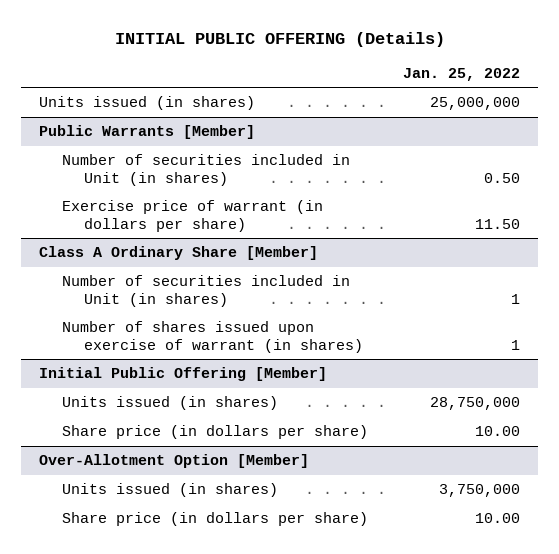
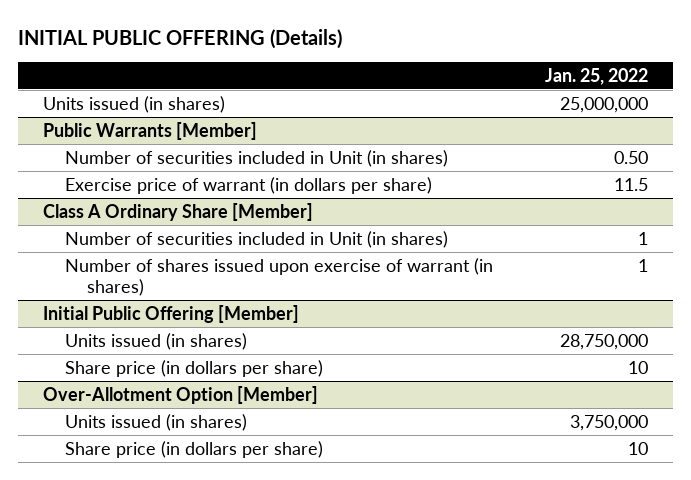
@ Public Warrants [Member]
- Exercise price of warrant (in dollars per share) | 11.50
+ Exercise price of warrant (in dollars per share) | 11.5
@ Initial Public Offering [Member]
- Share price (in dollars per share) | 10.00
+ Share price (in dollars per share) | 10
@ Over-Allotment Option [Member]
- Share price (in dollars per share) | 10.00
+ Share price (in dollars per share) | 10

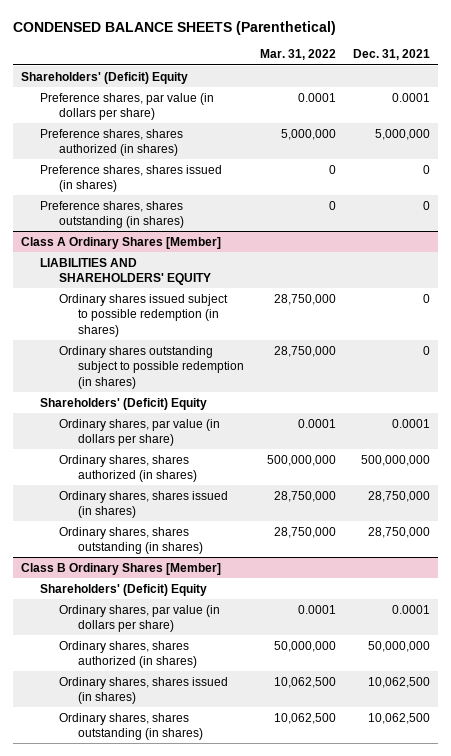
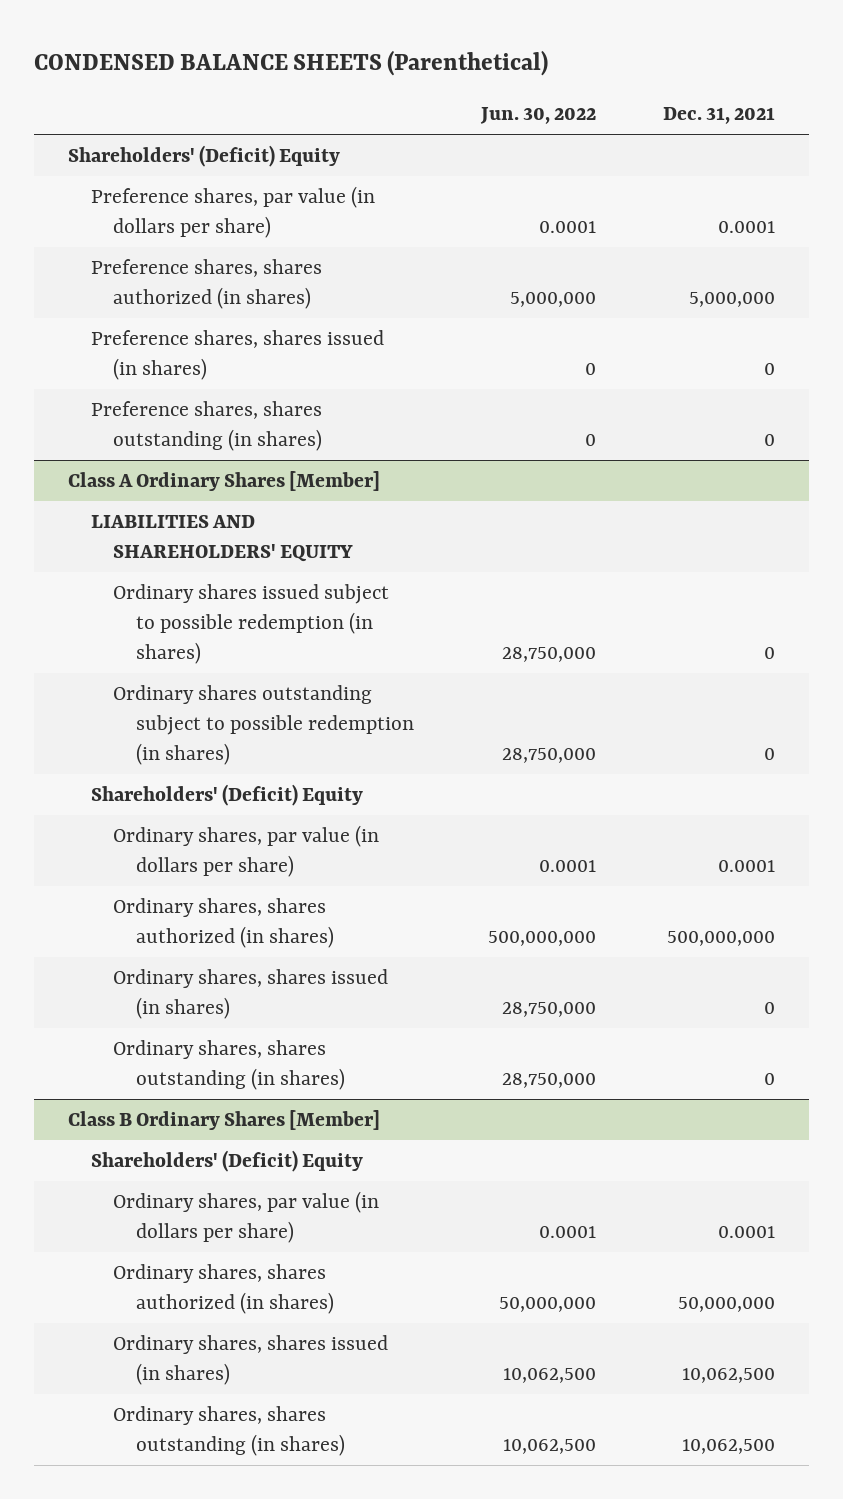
- | Mar. 31, 2022 | Dec. 31, 2021
+ | Jun. 30, 2022 | Dec. 31, 2021
@ Class A Ordinary Shares [Member]
- Ordinary shares, shares issued (in shares) | 28,750,000 | 28,750,000
- Ordinary shares, shares outstanding (in shares) | 28,750,000 | 28,750,000
+ Ordinary shares, shares issued (in shares) | 28,750,000 | 0
+ Ordinary shares, shares outstanding (in shares) | 28,750,000 | 0

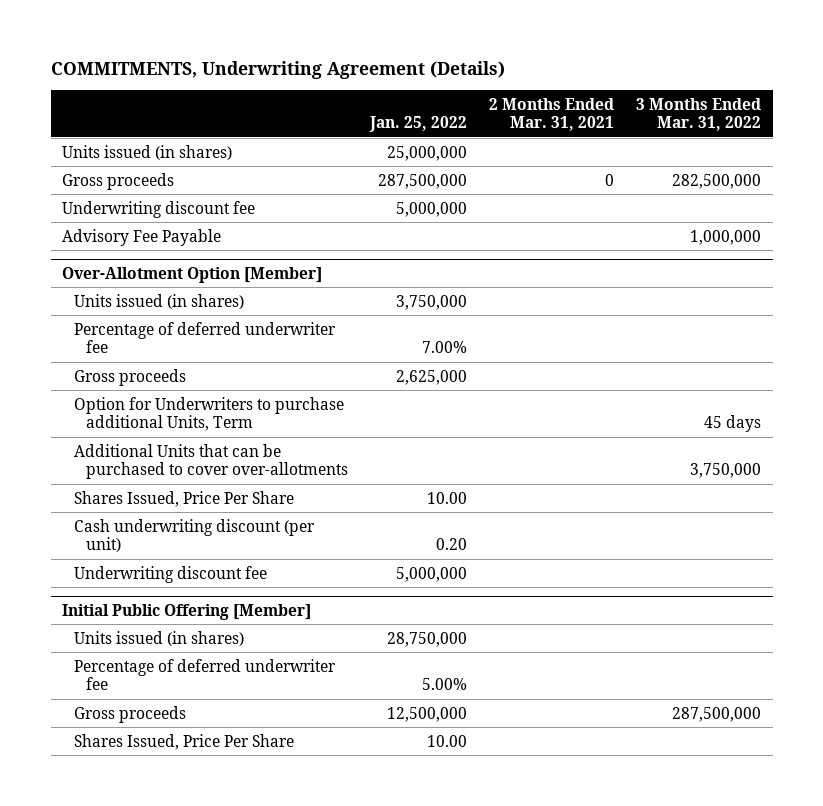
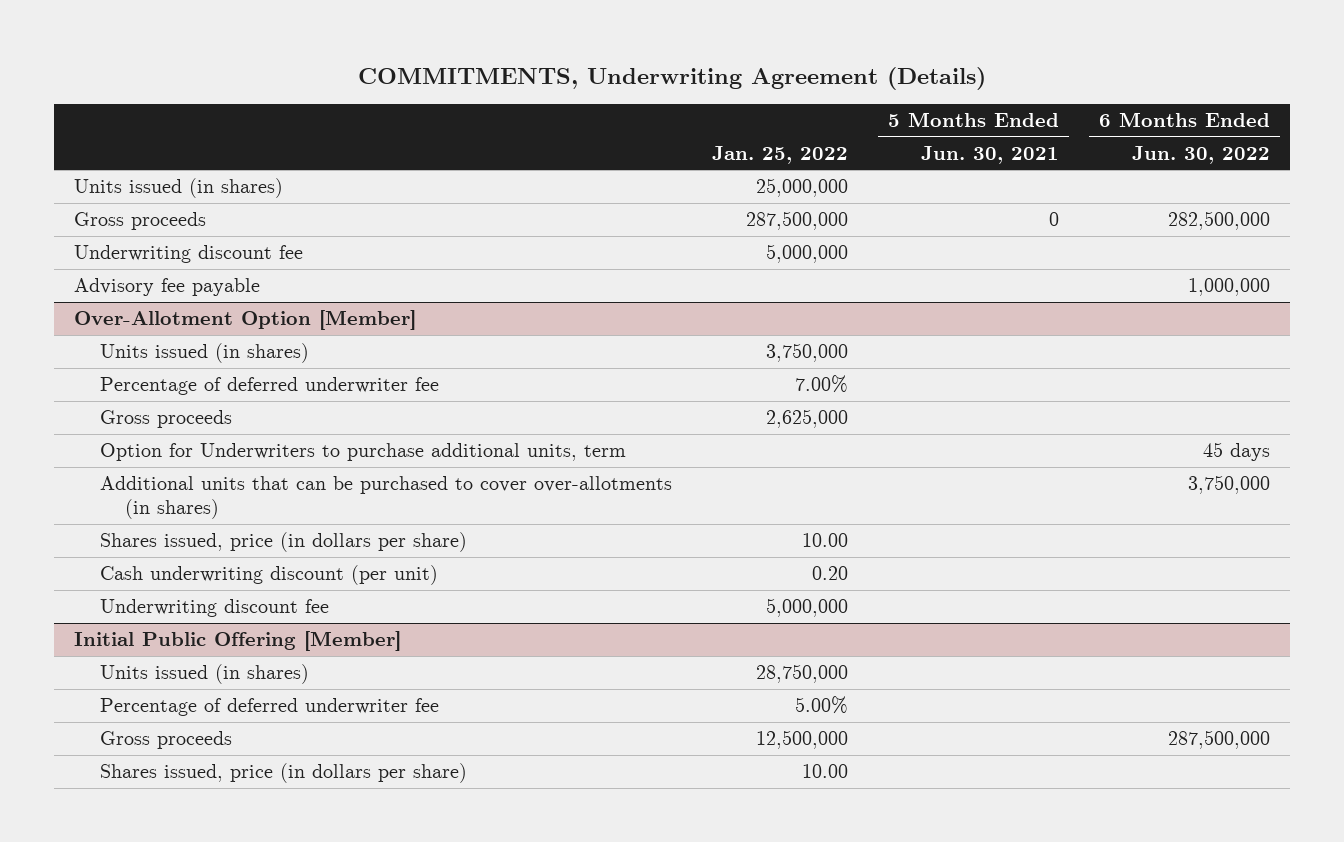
- | Jan. 25, 2022 | 2 Months Ended Mar. 31, 2021 | 3 Months Ended Mar. 31, 2022
+ | Jan. 25, 2022 | 5 Months Ended Jun. 30, 2021 | 6 Months Ended Jun. 30, 2022
- Advisory Fee Payable | | | 1,000,000
+ Advisory fee payable | | | 1,000,000
@ Over-Allotment Option [Member]
- Option for Underwriters to purchase additional Units, Term | | | 45 days
- Additional Units that can be purchased to cover over-allotments | | | 3,750,000
- Shares Issued, Price Per Share | 10.00 | |
+ Option for Underwriters to purchase additional units, term | | | 45 days
+ Additional units that can be purchased to cover over-allotments (in shares) | | | 3,750,000
+ Shares issued, price (in dollars per share) | 10.00 | |
@ Initial Public Offering [Member]
- Shares Issued, Price Per Share | 10.00 | |
+ Shares issued, price (in dollars per share) | 10.00 | |

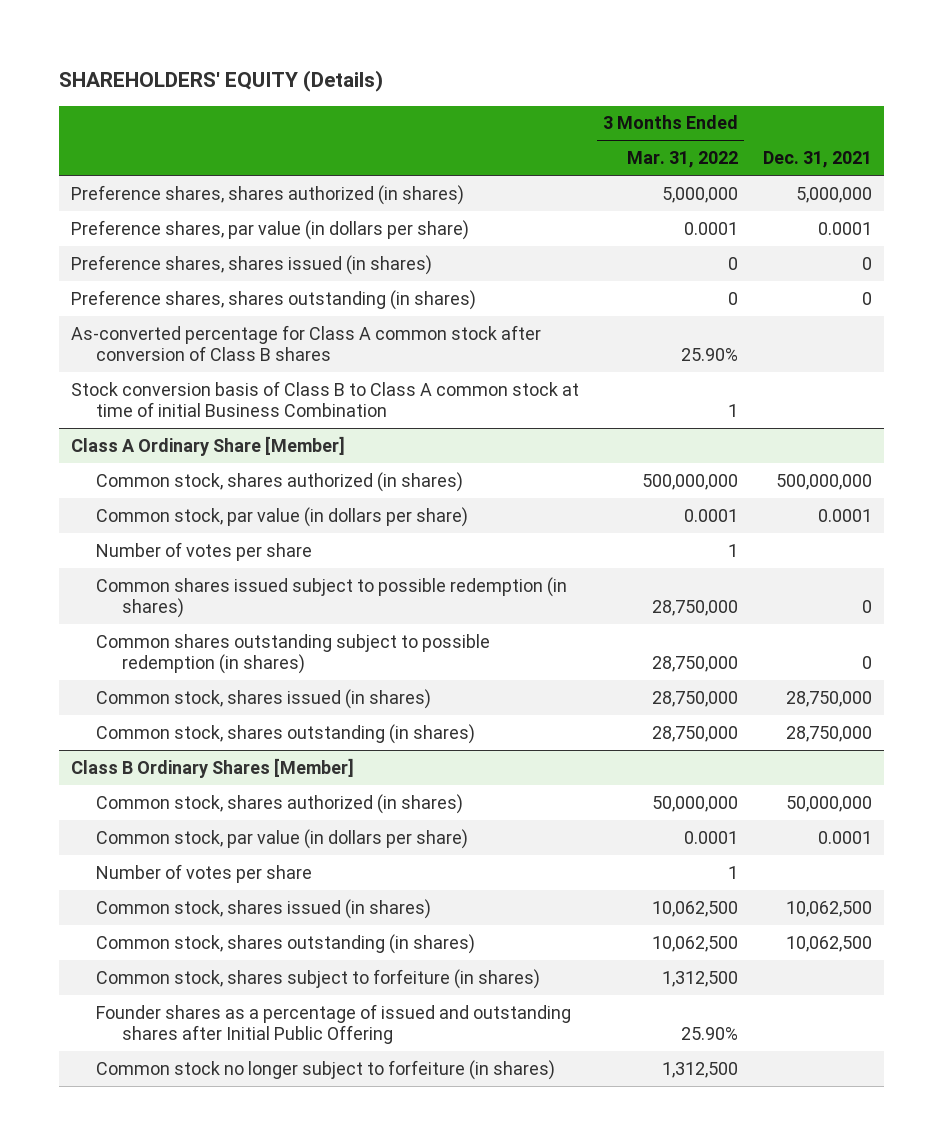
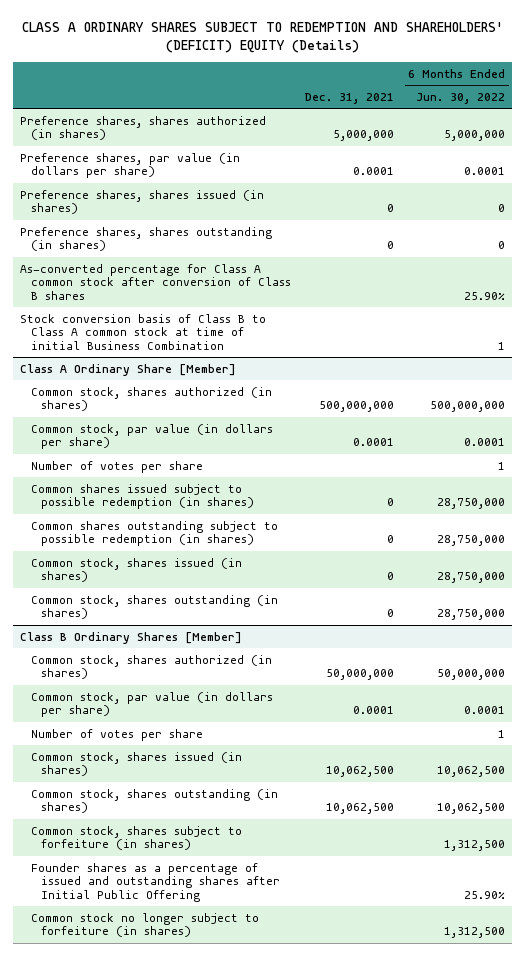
- SHAREHOLDERS' EQUITY (Details)
+ CLASS A ORDINARY SHARES SUBJECT TO REDEMPTION AND SHAREHOLDERS' (DEFICIT) EQUITY (Details)
- | 3 Months Ended Mar. 31, 2022 | Dec. 31, 2021
+ | Dec. 31, 2021 | 6 Months Ended Jun. 30, 2022
@ Class A Ordinary Share [Member]
- Common stock, shares issued (in shares) | 28,750,000 | 28,750,000
- Common stock, shares outstanding (in shares) | 28,750,000 | 28,750,000
+ Common stock, shares issued (in shares) | 0 | 28,750,000
+ Common stock, shares outstanding (in shares) | 0 | 28,750,000

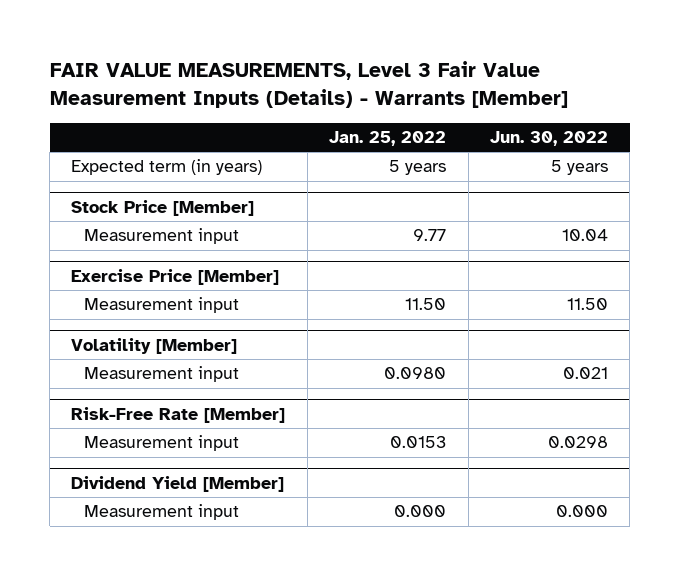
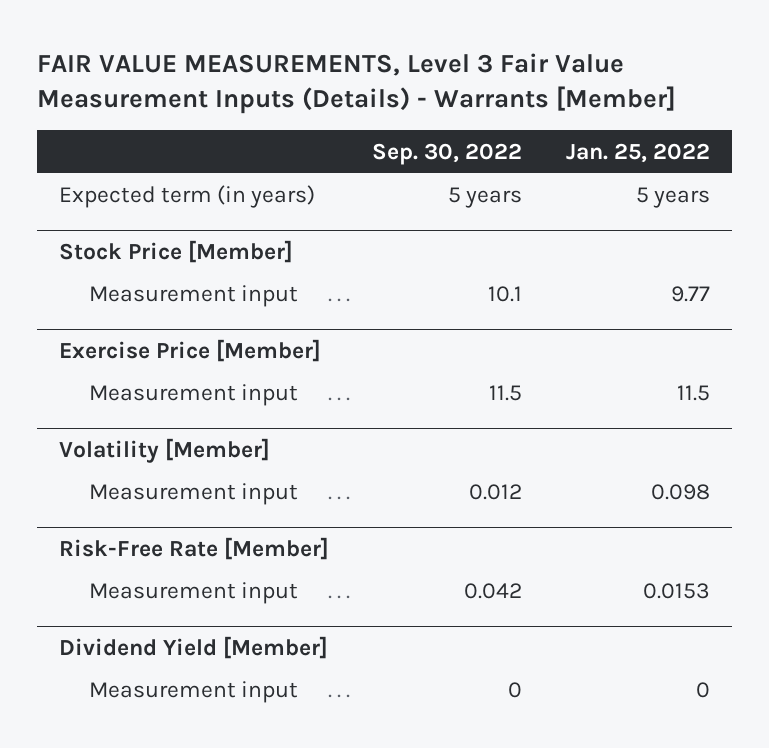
- | Jan. 25, 2022 | Jun. 30, 2022
+ | Sep. 30, 2022 | Jan. 25, 2022
@ Exercise Price [Member]
- Measurement input | 11.50 | 11.50
+ Measurement input | 11.5 | 11.5
@ Volatility [Member]
- Measurement input | 0.0980 | 0.021
+ Measurement input | 0.012 | 0.098
@ Dividend Yield [Member]
- Measurement input | 0.000 | 0.000
+ Measurement input | 0 | 0

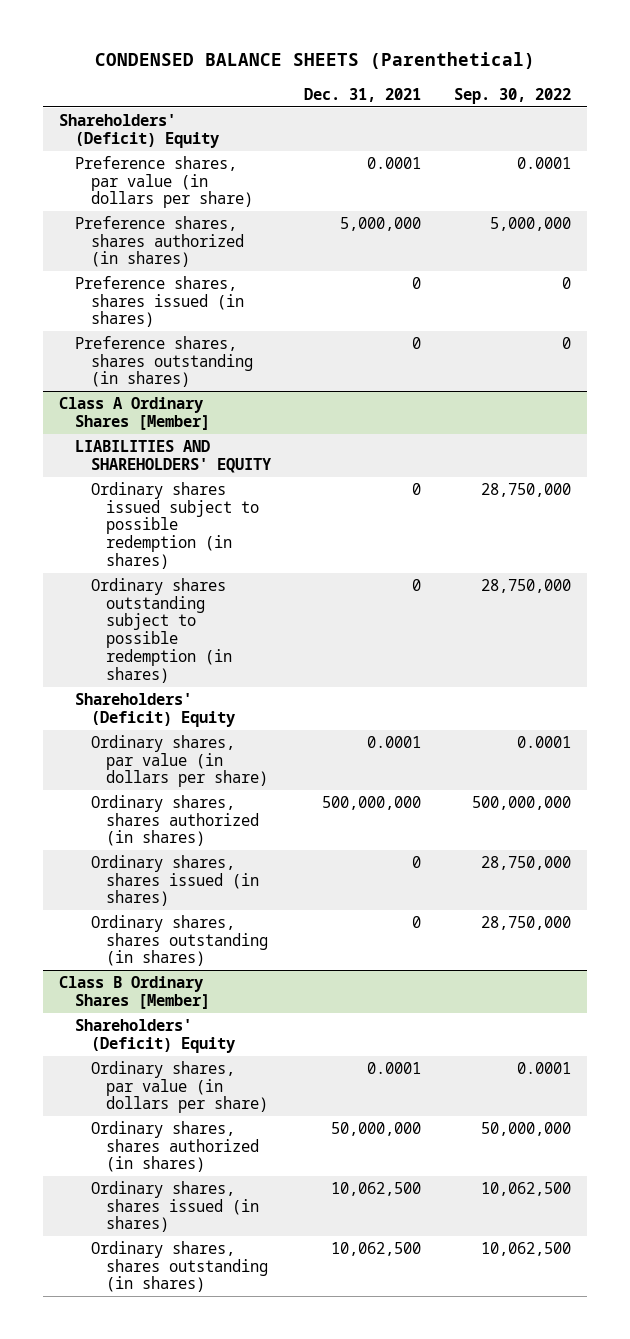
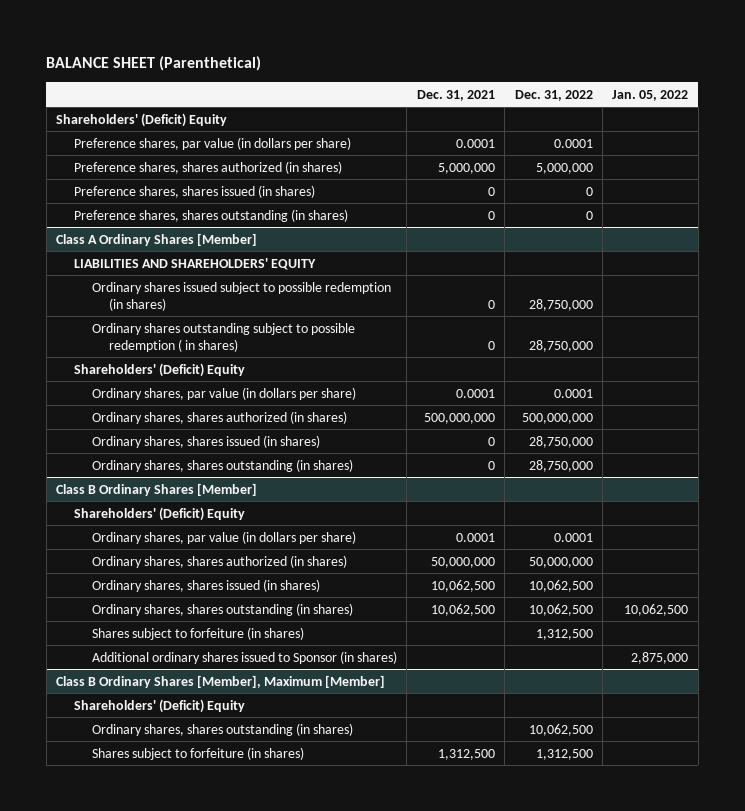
- CONDENSED BALANCE SHEETS (Parenthetical)
+ BALANCE SHEET (Parenthetical)
- | Dec. 31, 2021 | Sep. 30, 2022
+ | Dec. 31, 2021 | Dec. 31, 2022 | Jan. 05, 2022
@ Class A Ordinary Shares [Member]
- Ordinary shares outstanding subject to possible redemption (in shares) | 0 | 28,750,000
+ Ordinary shares outstanding subject to possible redemption ( in shares) | 0 | 28,750,000 |
@ Class B Ordinary Shares [Member]
+ Shares subject to forfeiture (in shares) | | 1,312,500 |
+ Additional ordinary shares issued to Sponsor (in shares) | | | 2,875,000
+ Class B Ordinary Shares [Member], Maximum [Member]
+ Shareholders' (Deficit) Equity
+ Ordinary shares, shares outstanding (in shares) | | 10,062,500 |
+ Shares subject to forfeiture (in shares) | 1,312,500 | 1,312,500 |

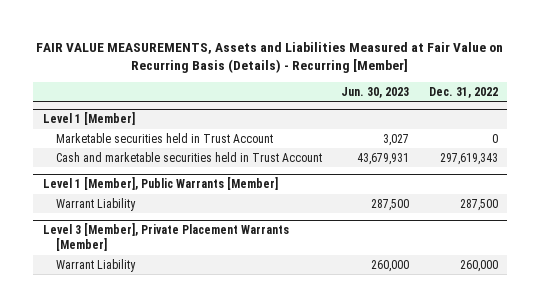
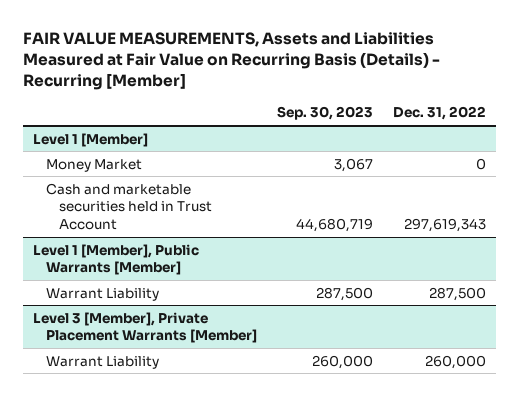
- | Jun. 30, 2023 | Dec. 31, 2022
+ | Sep. 30, 2023 | Dec. 31, 2022
@ Level 1 [Member]
- Marketable securities held in Trust Account | 3,027 | 0
+ Money Market | 3,067 | 0

